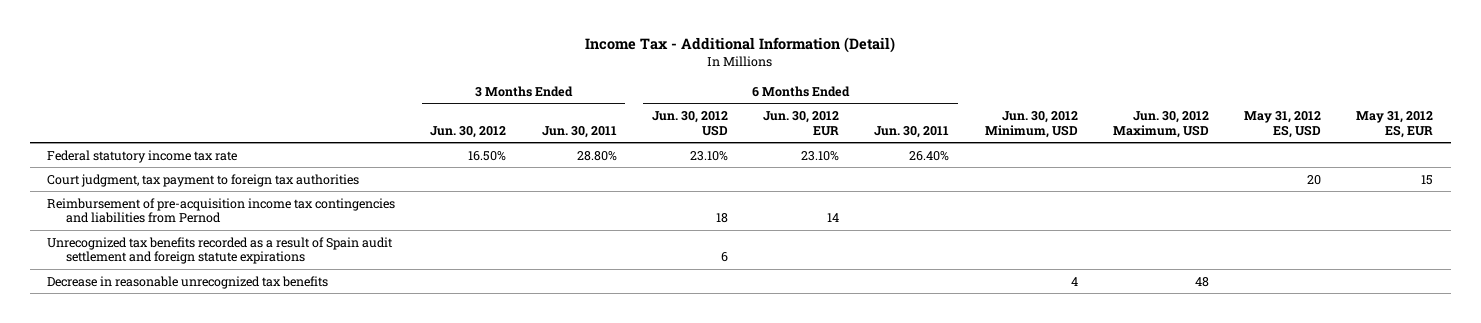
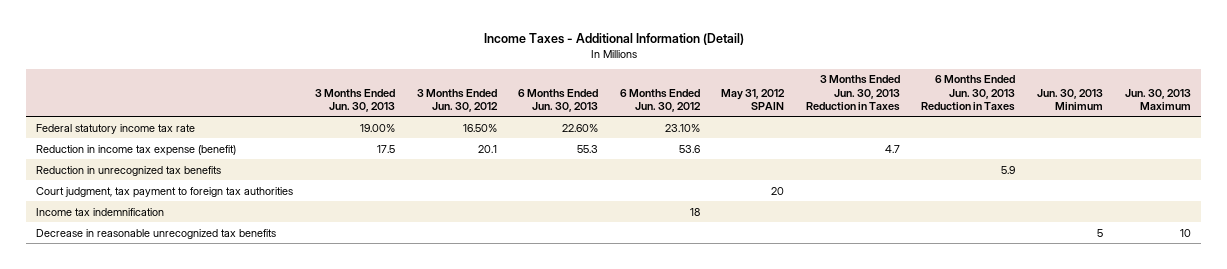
- Income Tax - Additional Information (Detail)
+ Income Taxes - Additional Information (Detail)
- | 3 Months Ended Jun. 30, 2012 | 3 Months Ended Jun. 30, 2011 | 6 Months Ended Jun. 30, 2012 USD | 6 Months Ended Jun. 30, 2012 EUR | 6 Months Ended Jun. 30, 2011 | Jun. 30, 2012 Minimum, USD | Jun. 30, 2012 Maximum, USD | May 31, 2012 ES, USD | May 31, 2012 ES, EUR
+ | 3 Months Ended Jun. 30, 2013 | 3 Months Ended Jun. 30, 2012 | 6 Months Ended Jun. 30, 2013 | 6 Months Ended Jun. 30, 2012 | May 31, 2012 SPAIN | 3 Months Ended Jun. 30, 2013 Reduction in Taxes | 6 Months Ended Jun. 30, 2013 Reduction in Taxes | Jun. 30, 2013 Minimum | Jun. 30, 2013 Maximum
+ Reduction in income tax expense (benefit) | 17.5 | 20.1 | 55.3 | 53.6 | | 4.7 | | |
+ Reduction in unrecognized tax benefits | | | | | | | 5.9 | |
- Reimbursement of pre-acquisition income tax contingencies and liabilities from Pernod | | | 18 | 14 | | | | |
- Unrecognized tax benefits recorded as a result of Spain audit settlement and foreign statute expirations | | | 6 | | | | | |
+ Income tax indemnification | | | | 18 | | | | |

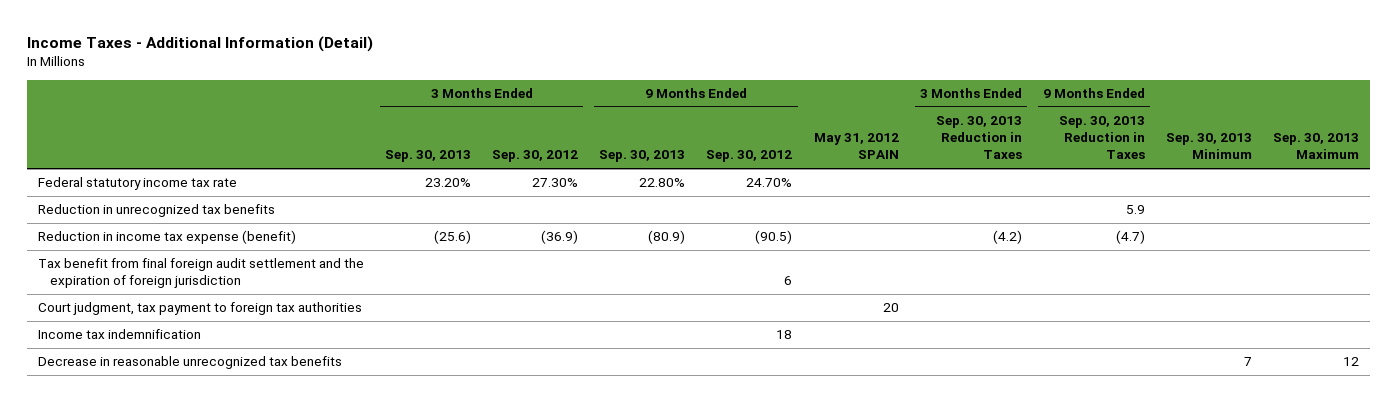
- | 3 Months Ended Jun. 30, 2013 | 3 Months Ended Jun. 30, 2012 | 6 Months Ended Jun. 30, 2013 | 6 Months Ended Jun. 30, 2012 | May 31, 2012 SPAIN | 3 Months Ended Jun. 30, 2013 Reduction in Taxes | 6 Months Ended Jun. 30, 2013 Reduction in Taxes | Jun. 30, 2013 Minimum | Jun. 30, 2013 Maximum
+ | 3 Months Ended Sep. 30, 2013 | 3 Months Ended Sep. 30, 2012 | 9 Months Ended Sep. 30, 2013 | 9 Months Ended Sep. 30, 2012 | May 31, 2012 SPAIN | 3 Months Ended Sep. 30, 2013 Reduction in Taxes | 9 Months Ended Sep. 30, 2013 Reduction in Taxes | Sep. 30, 2013 Minimum | Sep. 30, 2013 Maximum
moved down: Reduction in income tax expense (benefit) | (25.6) | (36.9) | (80.9) | (90.5) | | (4.2) | (4.7) | |
+ Tax benefit from final foreign audit settlement and the expiration of foreign jurisdiction | | | | 6 | | | | |

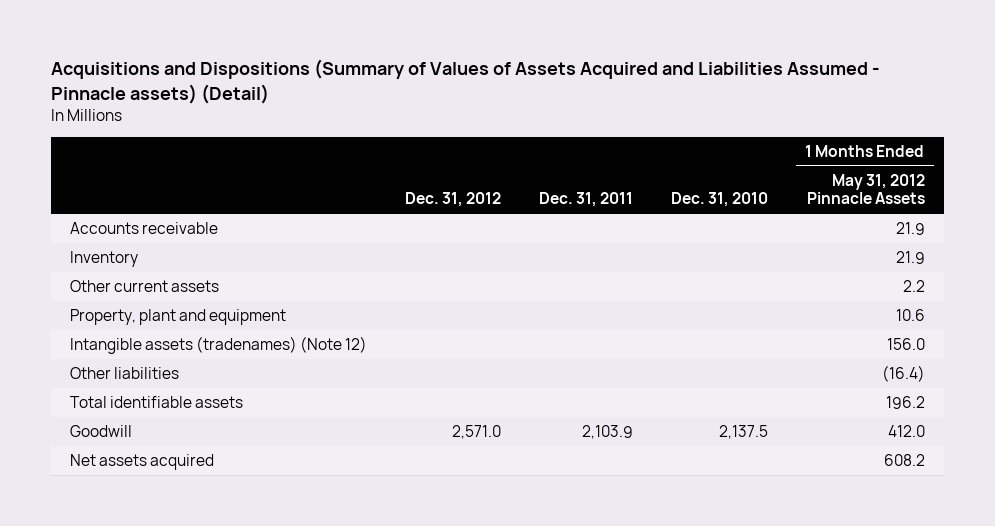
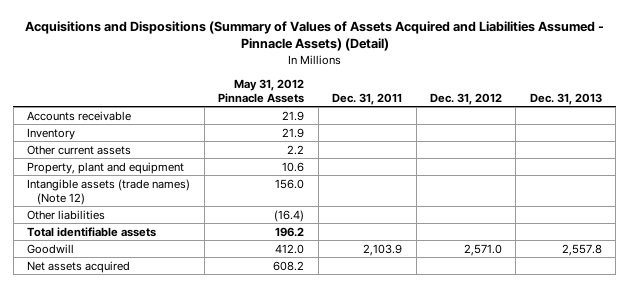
- Acquisitions and Dispositions (Summary of Values of Assets Acquired and Liabilities Assumed - Pinnacle assets) (Detail)
+ Acquisitions and Dispositions (Summary of Values of Assets Acquired and Liabilities Assumed - Pinnacle Assets) (Detail)
- | Dec. 31, 2012 | Dec. 31, 2011 | Dec. 31, 2010 | 1 Months Ended May 31, 2012 Pinnacle Assets
+ | May 31, 2012 Pinnacle Assets | Dec. 31, 2011 | Dec. 31, 2012 | Dec. 31, 2013
- Intangible assets (tradenames) (Note 12) | | | | 156.0
+ Intangible assets (trade names) (Note 12) | 156.0 | | |

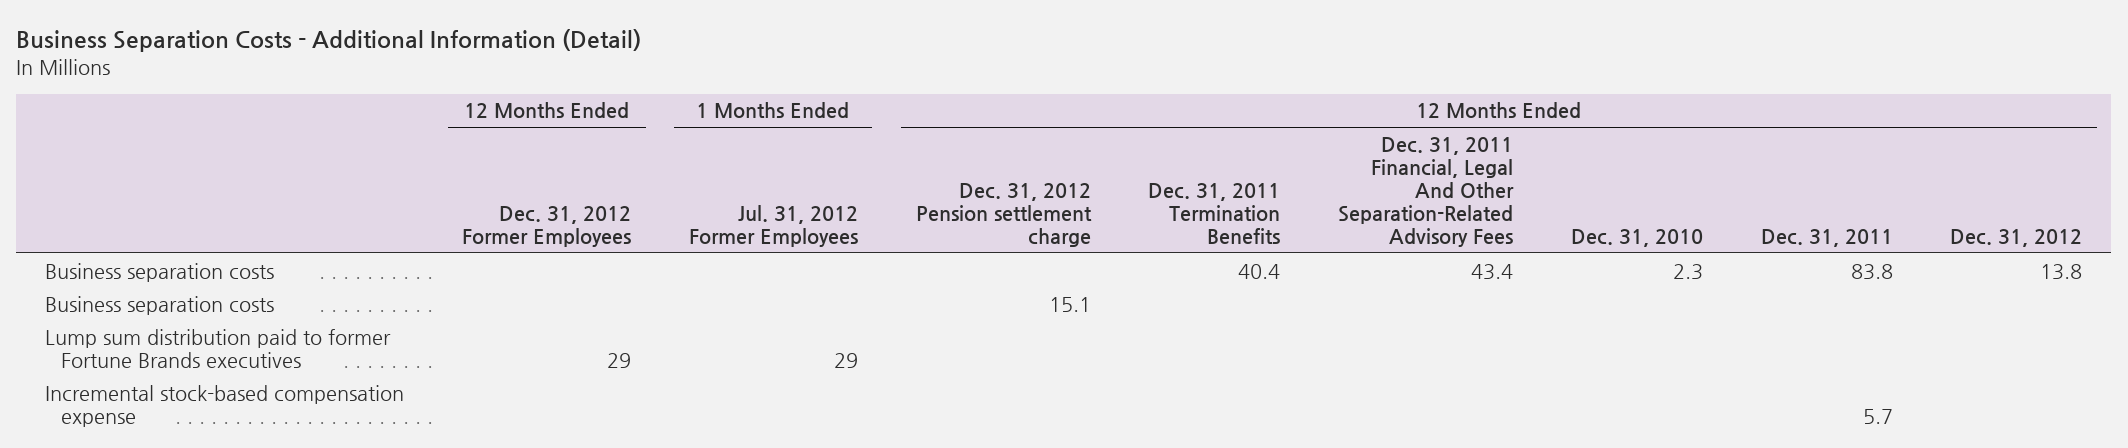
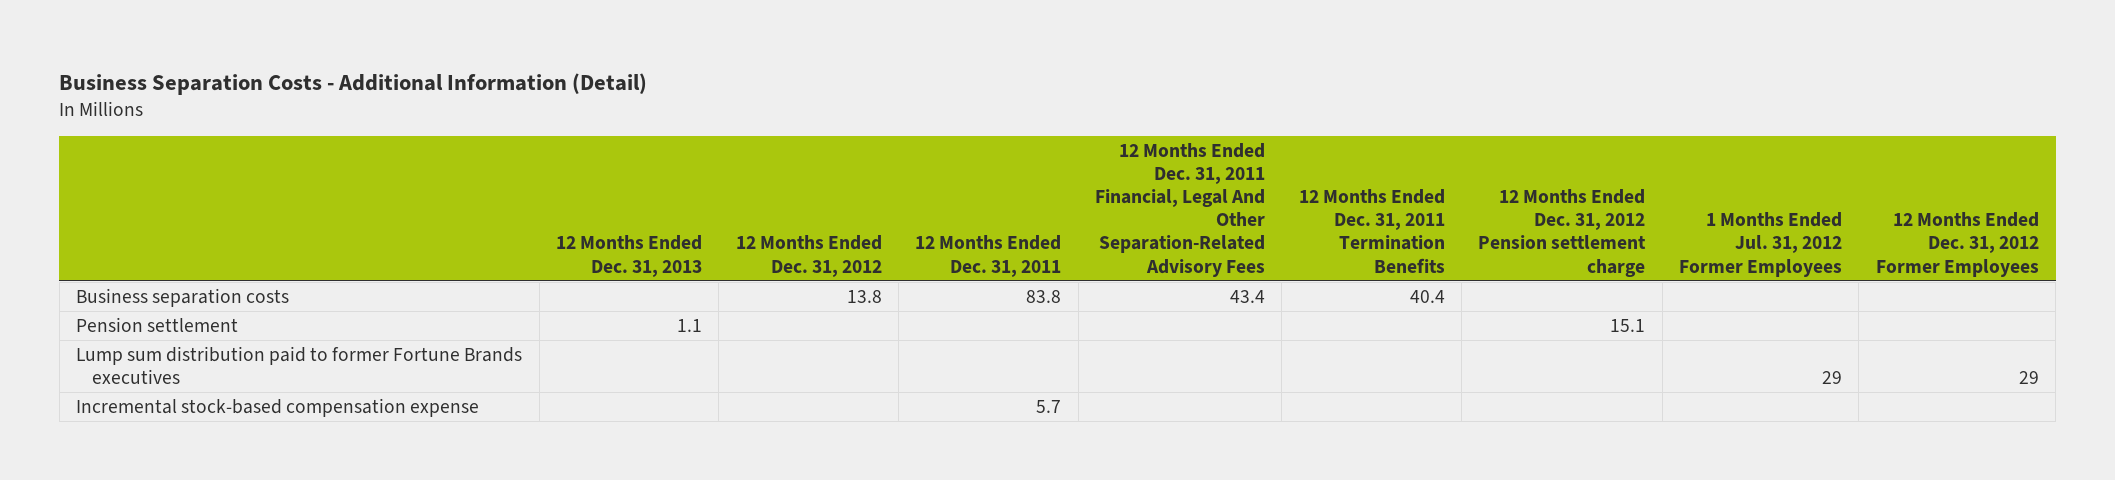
- | 12 Months Ended Dec. 31, 2012 Former Employees | 1 Months Ended Jul. 31, 2012 Former Employees | 12 Months Ended Dec. 31, 2012 Pension settlement charge | 12 Months Ended Dec. 31, 2011 Termination Benefits | 12 Months Ended Dec. 31, 2011 Financial, Legal And Other Separation-Related Advisory Fees | 12 Months Ended Dec. 31, 2010 | 12 Months Ended Dec. 31, 2011 | 12 Months Ended Dec. 31, 2012
+ | 12 Months Ended Dec. 31, 2013 | 12 Months Ended Dec. 31, 2012 | 12 Months Ended Dec. 31, 2011 | 12 Months Ended Dec. 31, 2011 Financial, Legal And Other Separation-Related Advisory Fees | 12 Months Ended Dec. 31, 2011 Termination Benefits | 12 Months Ended Dec. 31, 2012 Pension settlement charge | 1 Months Ended Jul. 31, 2012 Former Employees | 12 Months Ended Dec. 31, 2012 Former Employees
- Business separation costs | | | 15.1 | | | | |
+ Pension settlement | 1.1 | | | | | 15.1 | |

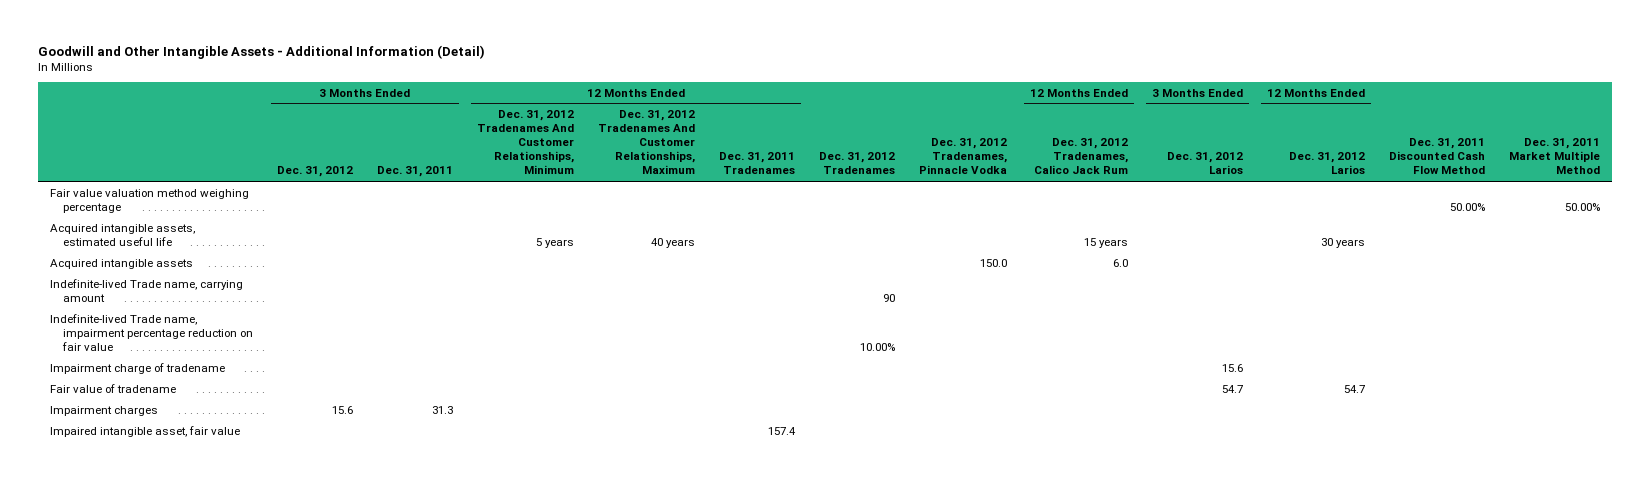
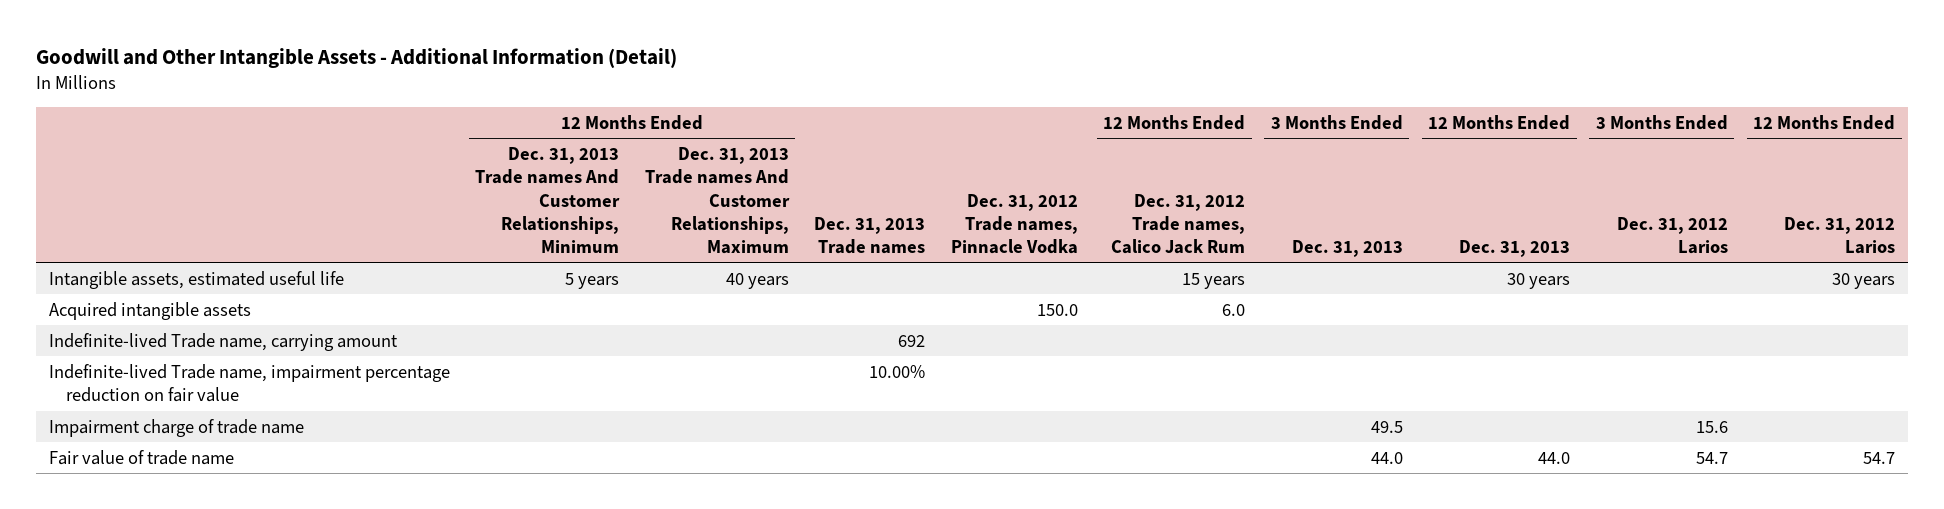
- | 3 Months Ended Dec. 31, 2012 | 3 Months Ended Dec. 31, 2011 | 12 Months Ended Dec. 31, 2012 Tradenames And Customer Relationships, Minimum | 12 Months Ended Dec. 31, 2012 Tradenames And Customer Relationships, Maximum | 12 Months Ended Dec. 31, 2011 Tradenames | Dec. 31, 2012 Tradenames | Dec. 31, 2012 Tradenames, Pinnacle Vodka | 12 Months Ended Dec. 31, 2012 Tradenames, Calico Jack Rum | 3 Months Ended Dec. 31, 2012 Larios | 12 Months Ended Dec. 31, 2012 Larios | Dec. 31, 2011 Discounted Cash Flow Method | Dec. 31, 2011 Market Multiple Method
+ | 12 Months Ended Dec. 31, 2013 Trade names And Customer Relationships, Minimum | 12 Months Ended Dec. 31, 2013 Trade names And Customer Relationships, Maximum | Dec. 31, 2013 Trade names | Dec. 31, 2012 Trade names, Pinnacle Vodka | 12 Months Ended Dec. 31, 2012 Trade names, Calico Jack Rum | 3 Months Ended Dec. 31, 2013 | 12 Months Ended Dec. 31, 2013 | 3 Months Ended Dec. 31, 2012 Larios | 12 Months Ended Dec. 31, 2012 Larios
- Fair value valuation method weighing percentage | | | | | | | | | | | 50.00% | 50.00%
- Acquired intangible assets, estimated useful life | | | 5 years | 40 years | | | | 15 years | | 30 years | |
+ Intangible assets, estimated useful life | 5 years | 40 years | | | 15 years | | 30 years | | 30 years
- Impairment charge of tradename | | | | | | | | | 15.6 | | |
- Fair value of tradename | | | | | | | | | 54.7 | 54.7 | |
- Impairment charges | 15.6 | 31.3 | | | | | | | | | |
- Impaired intangible asset, fair value | | | | | 157.4 | | | | | | |
+ Impairment charge of trade name | | | | | | 49.5 | | 15.6 |
+ Fair value of trade name | | | | | | 44.0 | 44.0 | 54.7 | 54.7

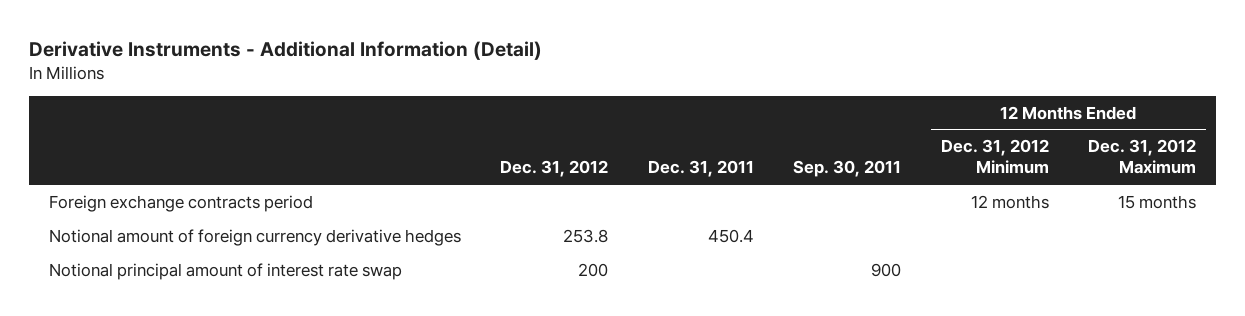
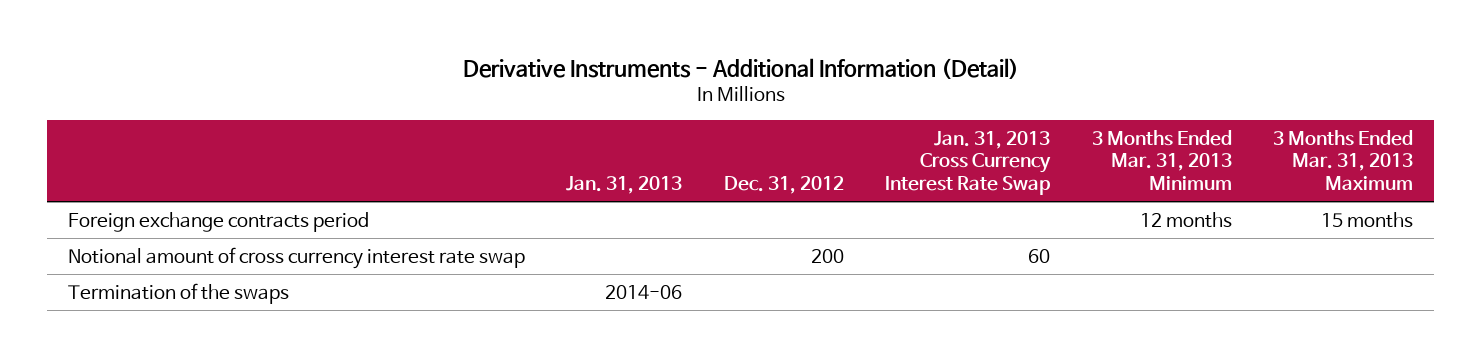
- | Dec. 31, 2012 | Dec. 31, 2011 | Sep. 30, 2011 | 12 Months Ended Dec. 31, 2012 Minimum | 12 Months Ended Dec. 31, 2012 Maximum
+ | Jan. 31, 2013 | Dec. 31, 2012 | Jan. 31, 2013 Cross Currency Interest Rate Swap | 3 Months Ended Mar. 31, 2013 Minimum | 3 Months Ended Mar. 31, 2013 Maximum
- Notional amount of foreign currency derivative hedges | 253.8 | 450.4 | | |
- Notional principal amount of interest rate swap | 200 | | 900 | |
+ Notional amount of cross currency interest rate swap | | 200 | 60 | |
+ Termination of the swaps | 2014-06 | | | |

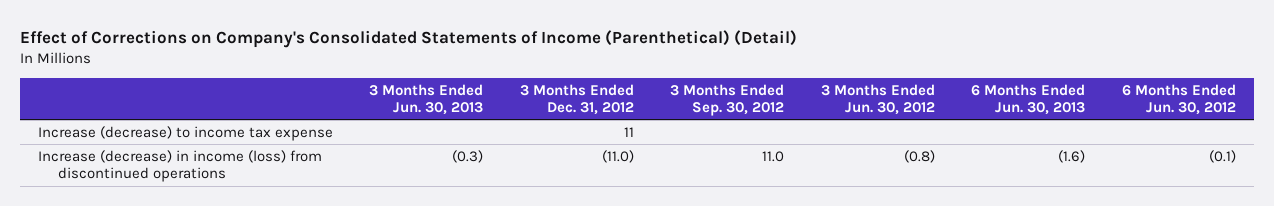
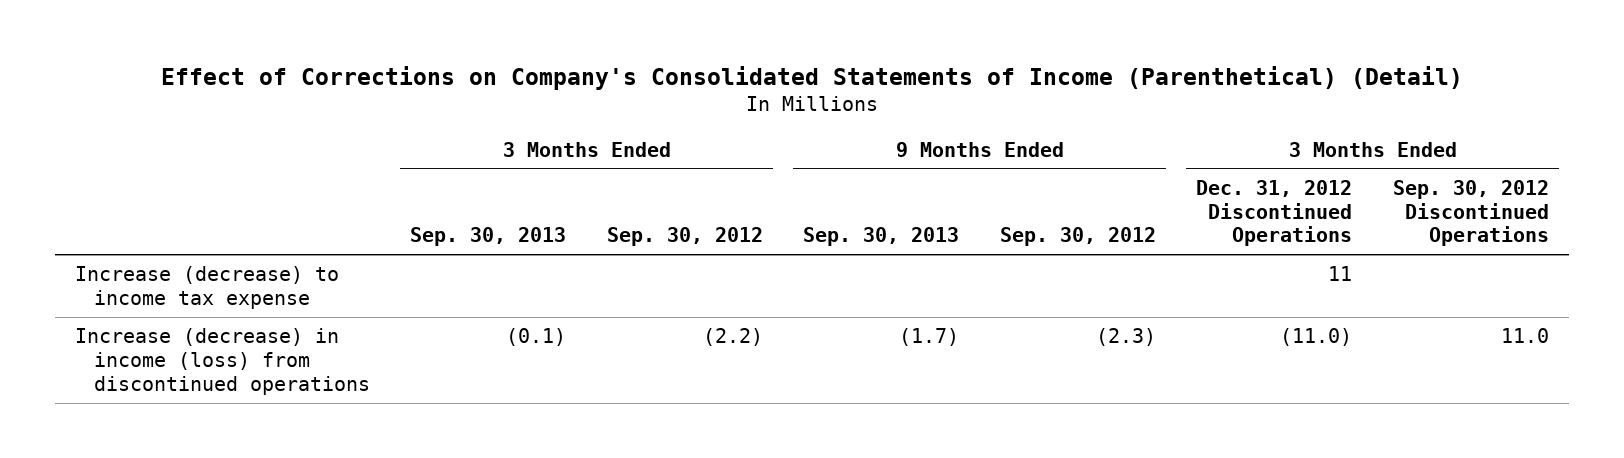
- | 3 Months Ended Jun. 30, 2013 | 3 Months Ended Dec. 31, 2012 | 3 Months Ended Sep. 30, 2012 | 3 Months Ended Jun. 30, 2012 | 6 Months Ended Jun. 30, 2013 | 6 Months Ended Jun. 30, 2012
+ | 3 Months Ended Sep. 30, 2013 | 3 Months Ended Sep. 30, 2012 | 9 Months Ended Sep. 30, 2013 | 9 Months Ended Sep. 30, 2012 | 3 Months Ended Dec. 31, 2012 Discontinued Operations | 3 Months Ended Sep. 30, 2012 Discontinued Operations
- Increase (decrease) in income (loss) from discontinued operations | (0.3) | (11.0) | 11.0 | (0.8) | (1.6) | (0.1)
+ Increase (decrease) in income (loss) from discontinued operations | (0.1) | (2.2) | (1.7) | (2.3) | (11.0) | 11.0

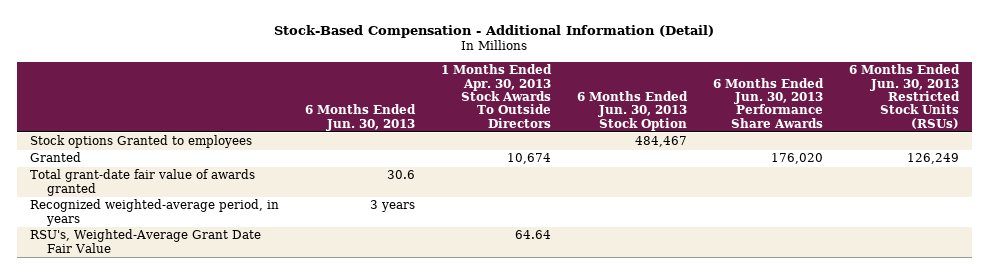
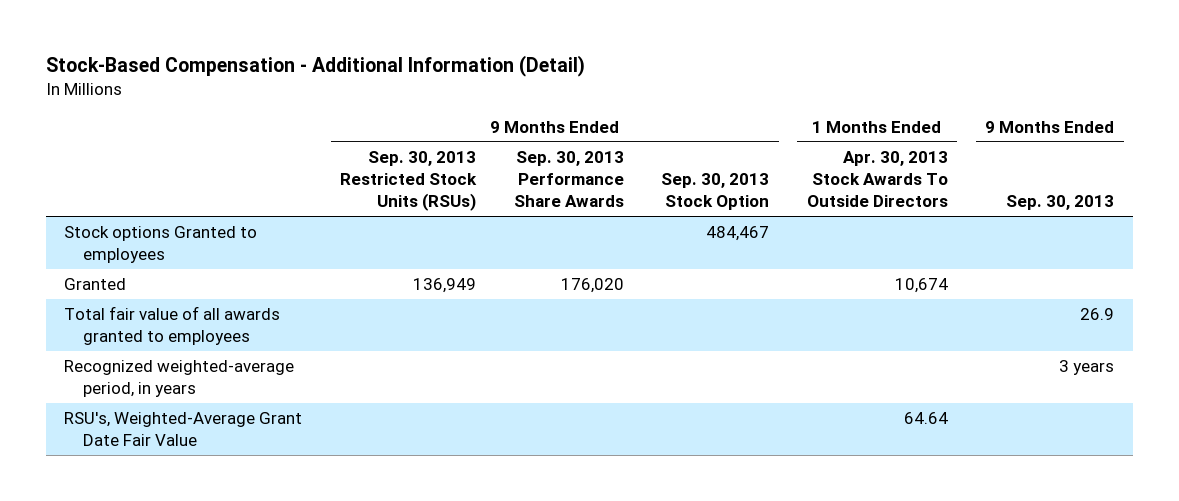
- | 6 Months Ended Jun. 30, 2013 | 1 Months Ended Apr. 30, 2013 Stock Awards To Outside Directors | 6 Months Ended Jun. 30, 2013 Stock Option | 6 Months Ended Jun. 30, 2013 Performance Share Awards | 6 Months Ended Jun. 30, 2013 Restricted Stock Units (RSUs)
+ | 9 Months Ended Sep. 30, 2013 Restricted Stock Units (RSUs) | 9 Months Ended Sep. 30, 2013 Performance Share Awards | 9 Months Ended Sep. 30, 2013 Stock Option | 1 Months Ended Apr. 30, 2013 Stock Awards To Outside Directors | 9 Months Ended Sep. 30, 2013
- Total grant-date fair value of awards granted | 30.6 | | | |
+ Total fair value of all awards granted to employees | | | | | 26.9

